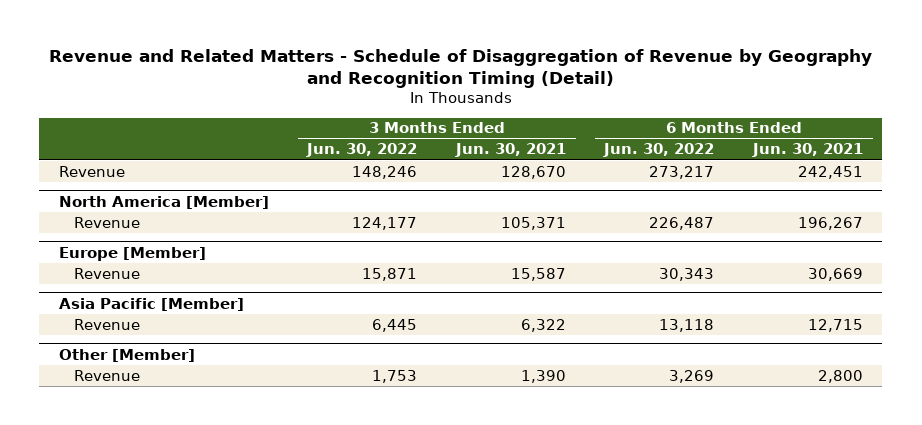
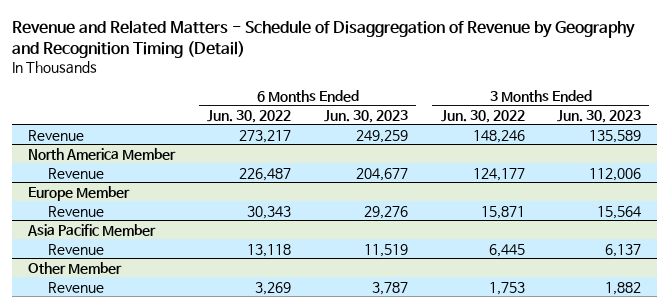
- | 3 Months Ended Jun. 30, 2022 | 3 Months Ended Jun. 30, 2021 | 6 Months Ended Jun. 30, 2022 | 6 Months Ended Jun. 30, 2021
+ | 6 Months Ended Jun. 30, 2022 | 6 Months Ended Jun. 30, 2023 | 3 Months Ended Jun. 30, 2022 | 3 Months Ended Jun. 30, 2023
- North America [Member]
+ North America Member
- Europe [Member]
+ Europe Member
- Asia Pacific [Member]
+ Asia Pacific Member
- Other [Member]
+ Other Member

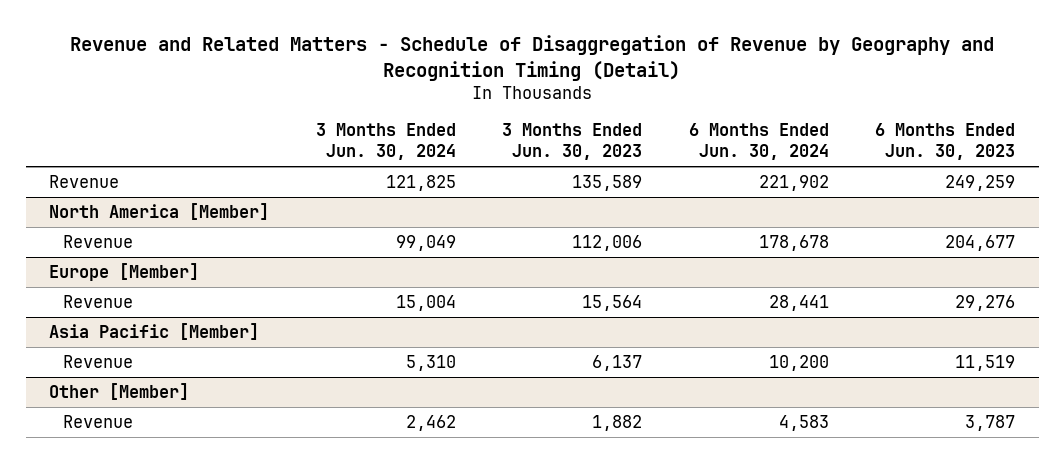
- | 6 Months Ended Jun. 30, 2022 | 6 Months Ended Jun. 30, 2023 | 3 Months Ended Jun. 30, 2022 | 3 Months Ended Jun. 30, 2023
+ | 3 Months Ended Jun. 30, 2024 | 3 Months Ended Jun. 30, 2023 | 6 Months Ended Jun. 30, 2024 | 6 Months Ended Jun. 30, 2023
- North America Member
+ North America [Member]
- Europe Member
+ Europe [Member]
- Asia Pacific Member
+ Asia Pacific [Member]
- Other Member
+ Other [Member]

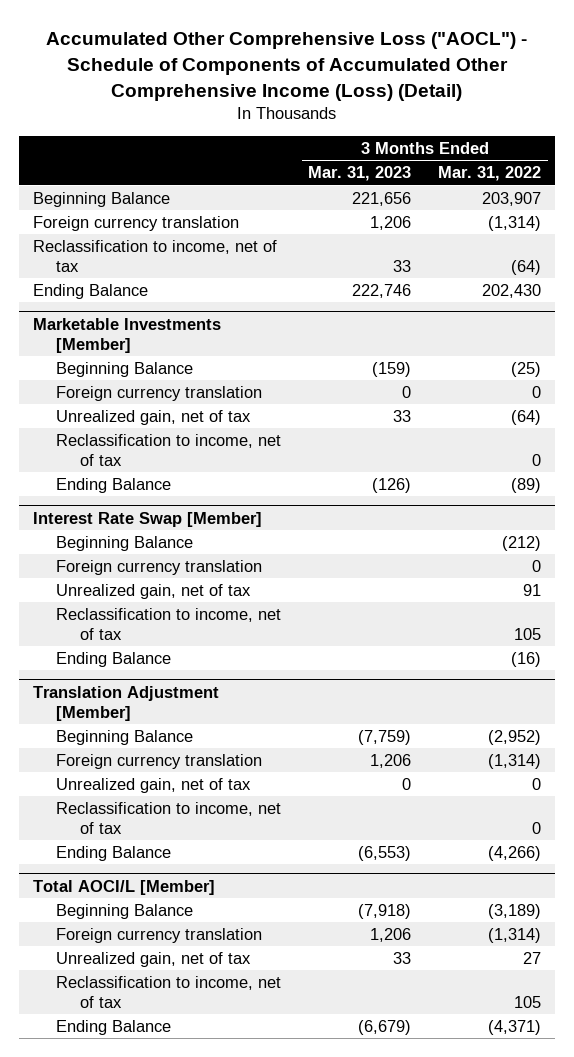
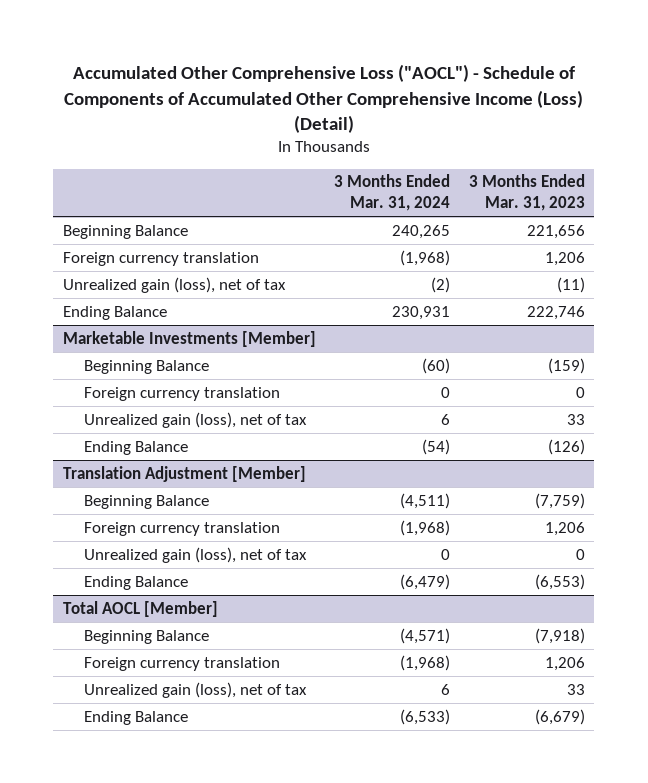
- | 3 Months Ended Mar. 31, 2023 | 3 Months Ended Mar. 31, 2022
+ | 3 Months Ended Mar. 31, 2024 | 3 Months Ended Mar. 31, 2023
- Reclassification to income, net of tax | 33 | (64)
+ Unrealized gain (loss), net of tax | (2) | (11)
@ Marketable Investments [Member]
- Unrealized gain, net of tax | 33 | (64)
- Reclassification to income, net of tax | | 0
+ Unrealized gain (loss), net of tax | 6 | 33
- Interest Rate Swap [Member]
- Beginning Balance | | (212)
- Foreign currency translation | | 0
- Unrealized gain, net of tax | | 91
- Reclassification to income, net of tax | | 105
- Ending Balance | | (16)
@ Translation Adjustment [Member]
- Unrealized gain, net of tax | 0 | 0
- Reclassification to income, net of tax | | 0
+ Unrealized gain (loss), net of tax | 0 | 0
- Total AOCI/L [Member]
+ Total AOCL [Member]
- Unrealized gain, net of tax | 33 | 27
- Reclassification to income, net of tax | | 105
+ Unrealized gain (loss), net of tax | 6 | 33

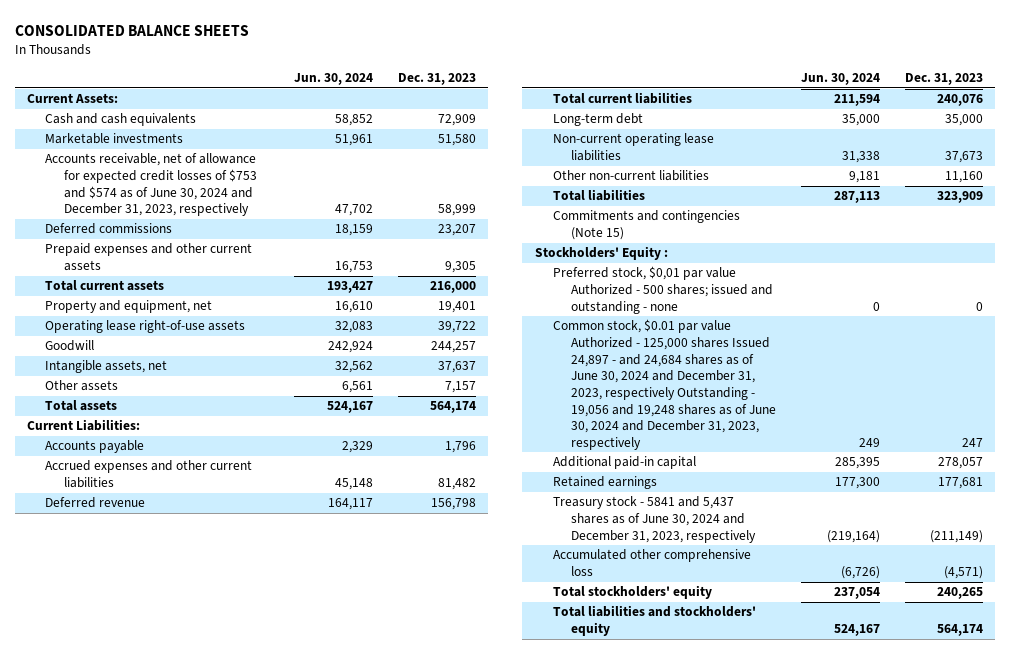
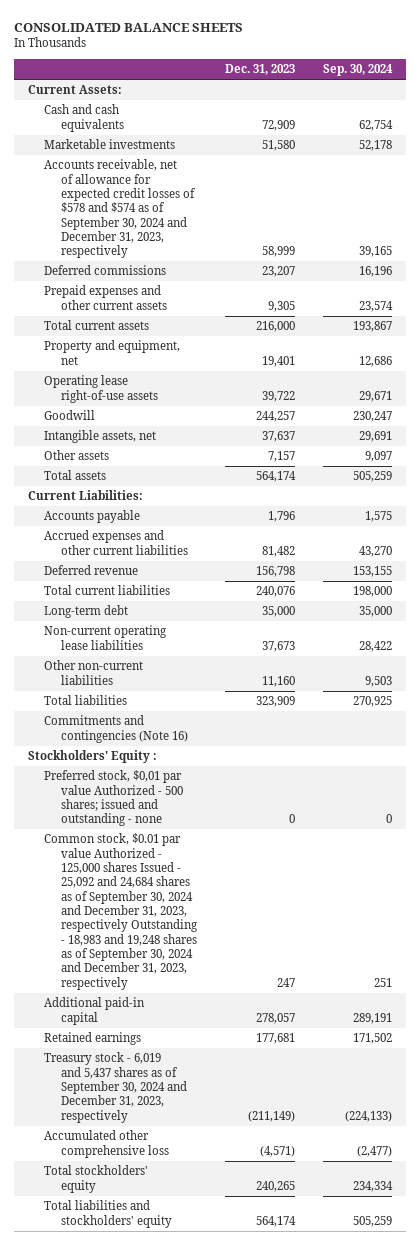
- | Jun. 30, 2024 | Dec. 31, 2023
+ | Dec. 31, 2023 | Sep. 30, 2024
- Accounts receivable, net of allowance for expected credit losses of $753 and $574 as of June 30, 2024 and December 31, 2023, respectively | 47,702 | 58,999
+ Accounts receivable, net of allowance for expected credit losses of $578 and $574 as of September 30, 2024 and December 31, 2023, respectively | 58,999 | 39,165
- Commitments and contingencies (Note 15)
+ Commitments and contingencies (Note 16)
- Common stock, $0.01 par value Authorized - 125,000 shares Issued 24,897 - and 24,684 shares as of June 30, 2024 and December 31, 2023, respectively Outstanding - 19,056 and 19,248 shares as of June 30, 2024 and December 31, 2023, respectively | 249 | 247
+ Common stock, $0.01 par value Authorized - 125,000 shares Issued - 25,092 and 24,684 shares as of September 30, 2024 and December 31, 2023, respectively Outstanding - 18,983 and 19,248 shares as of September 30, 2024 and December 31, 2023, respectively | 247 | 251
- Treasury stock - 5841 and 5,437 shares as of June 30, 2024 and December 31, 2023, respectively | (219,164) | (211,149)
+ Treasury stock - 6,019 and 5,437 shares as of September 30, 2024 and December 31, 2023, respectively | (211,149) | (224,133)

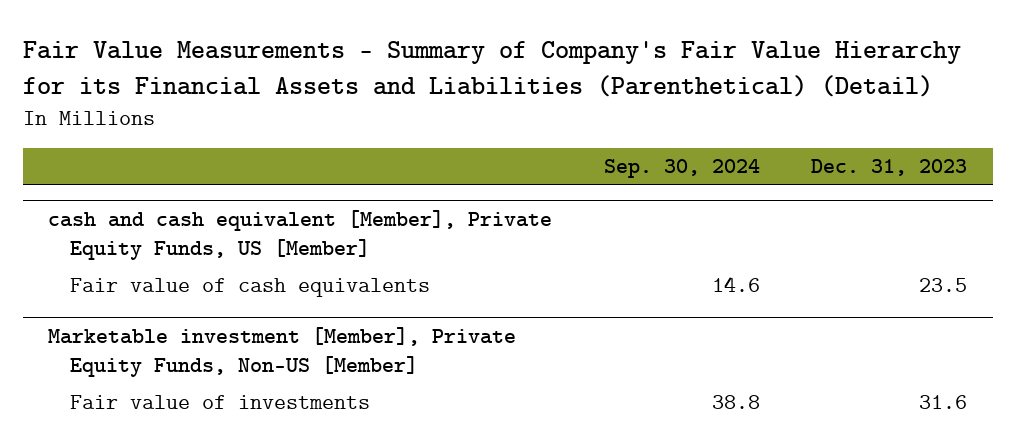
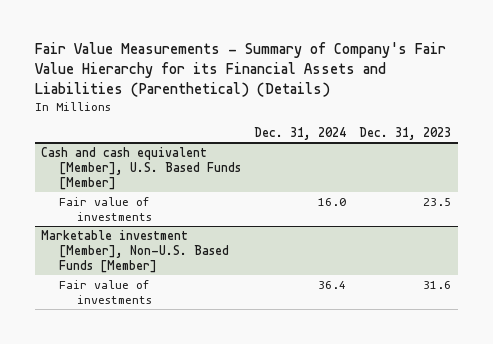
- Fair Value Measurements - Summary of Company's Fair Value Hierarchy for its Financial Assets and Liabilities (Parenthetical) (Detail)
+ Fair Value Measurements - Summary of Company's Fair Value Hierarchy for its Financial Assets and Liabilities (Parenthetical) (Details)
- | Sep. 30, 2024 | Dec. 31, 2023
+ | Dec. 31, 2024 | Dec. 31, 2023
- cash and cash equivalent [Member], Private Equity Funds, US [Member]
- Fair value of cash equivalents | 14.6 | 23.5
- Marketable investment [Member], Private Equity Funds, Non-US [Member]
+ Cash and cash equivalent [Member], U.S. Based Funds [Member]
+ Fair value of investments | 16.0 | 23.5
+ Marketable investment [Member], Non-U.S. Based Funds [Member]

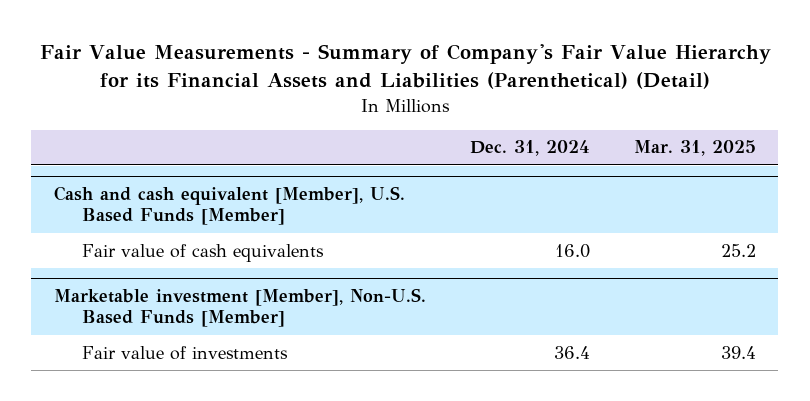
- Fair Value Measurements - Summary of Company's Fair Value Hierarchy for its Financial Assets and Liabilities (Parenthetical) (Details)
+ Fair Value Measurements - Summary of Company's Fair Value Hierarchy for its Financial Assets and Liabilities (Parenthetical) (Detail)
- | Dec. 31, 2024 | Dec. 31, 2023
+ | Dec. 31, 2024 | Mar. 31, 2025
@ Cash and cash equivalent [Member], U.S. Based Funds [Member]
- Fair value of investments | 16.0 | 23.5
+ Fair value of cash equivalents | 16.0 | 25.2

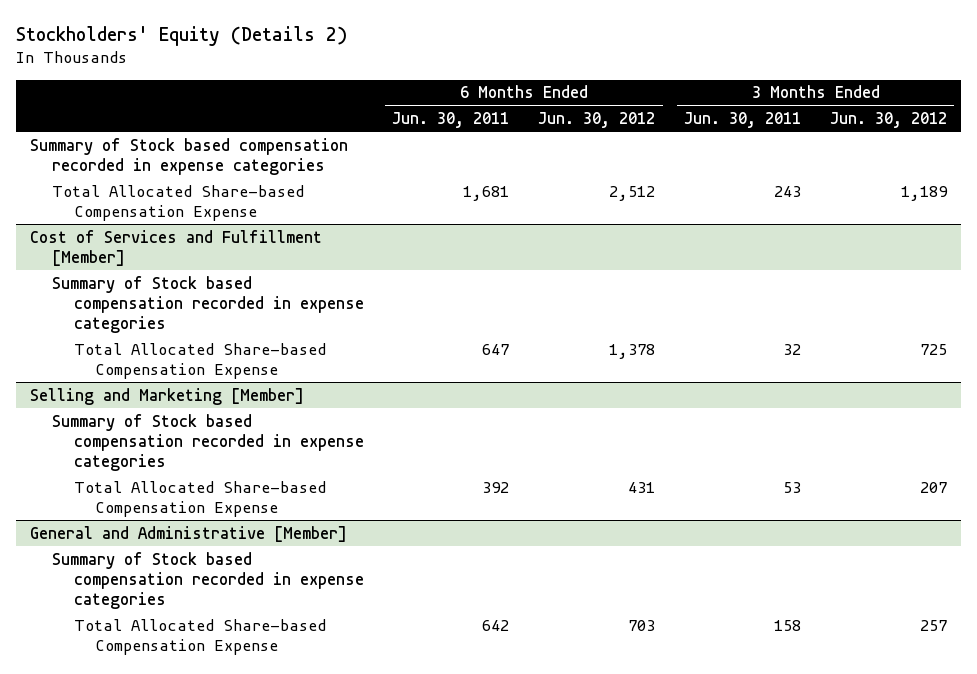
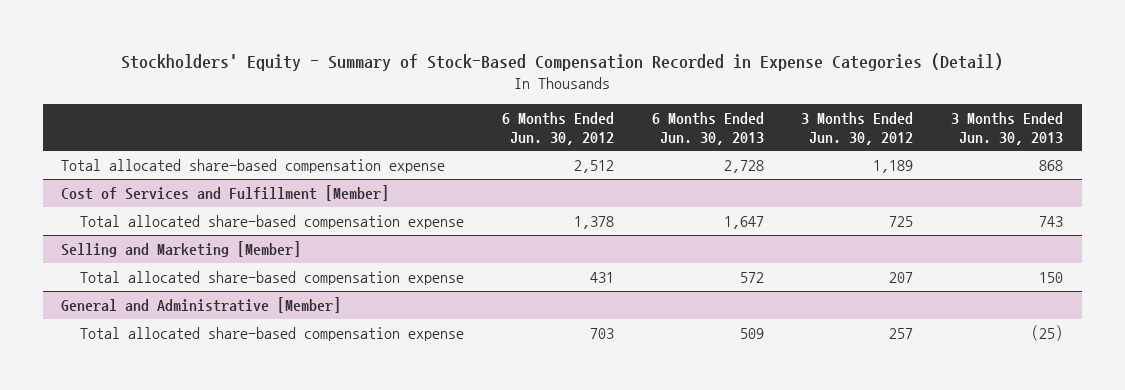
- Stockholders' Equity (Details 2)
+ Stockholders' Equity - Summary of Stock-Based Compensation Recorded in Expense Categories (Detail)
- | 6 Months Ended Jun. 30, 2011 | 6 Months Ended Jun. 30, 2012 | 3 Months Ended Jun. 30, 2011 | 3 Months Ended Jun. 30, 2012
+ | 6 Months Ended Jun. 30, 2012 | 6 Months Ended Jun. 30, 2013 | 3 Months Ended Jun. 30, 2012 | 3 Months Ended Jun. 30, 2013
- Summary of Stock based compensation recorded in expense categories
- Total Allocated Share-based Compensation Expense | 1,681 | 2,512 | 243 | 1,189
+ Total allocated share-based compensation expense | 2,512 | 2,728 | 1,189 | 868
@ Cost of Services and Fulfillment [Member]
- Summary of Stock based compensation recorded in expense categories
- Total Allocated Share-based Compensation Expense | 647 | 1,378 | 32 | 725
+ Total allocated share-based compensation expense | 1,378 | 1,647 | 725 | 743
@ Selling and Marketing [Member]
- Summary of Stock based compensation recorded in expense categories
- Total Allocated Share-based Compensation Expense | 392 | 431 | 53 | 207
+ Total allocated share-based compensation expense | 431 | 572 | 207 | 150
@ General and Administrative [Member]
- Summary of Stock based compensation recorded in expense categories
- Total Allocated Share-based Compensation Expense | 642 | 703 | 158 | 257
+ Total allocated share-based compensation expense | 703 | 509 | 257 | (25)

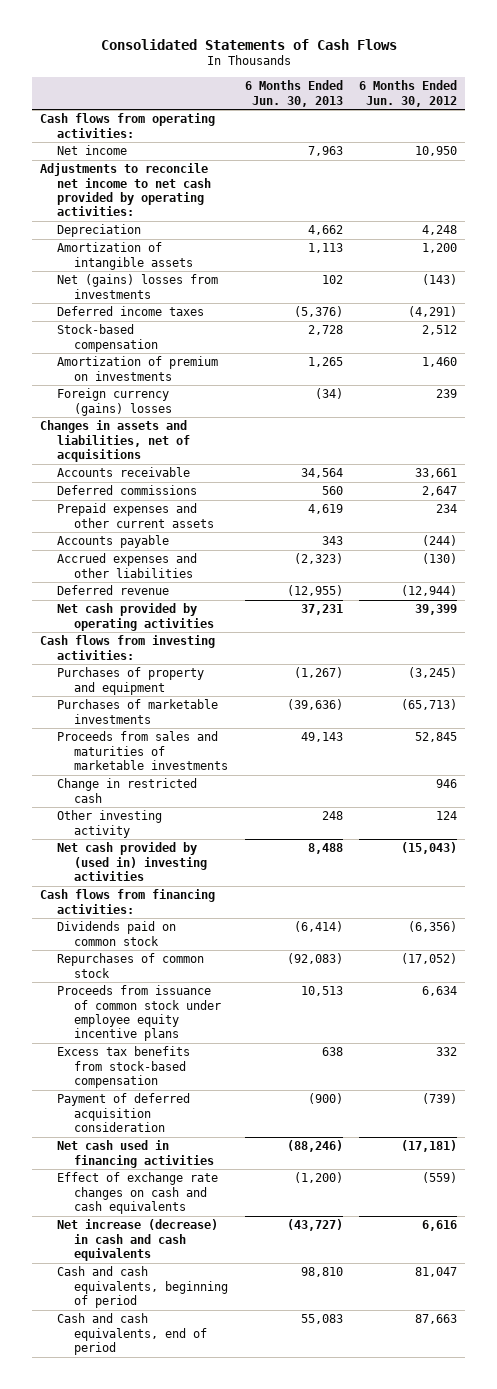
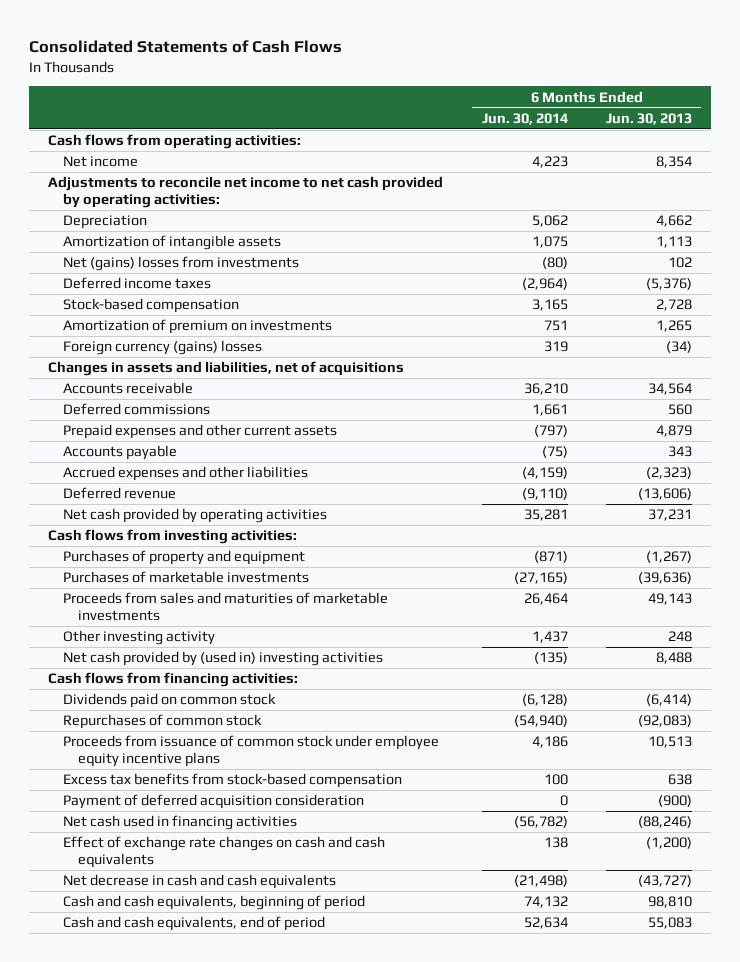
- | 6 Months Ended Jun. 30, 2013 | 6 Months Ended Jun. 30, 2012
+ | 6 Months Ended Jun. 30, 2014 | 6 Months Ended Jun. 30, 2013
- Net income | 7,963 | 10,950
+ Net income | 4,223 | 8,354
- Prepaid expenses and other current assets | 4,619 | 234
+ Prepaid expenses and other current assets | (797) | 4,879
- Deferred revenue | (12,955) | (12,944)
+ Deferred revenue | (9,110) | (13,606)
- Change in restricted cash | | 946
- Net increase (decrease) in cash and cash equivalents | (43,727) | 6,616
+ Net decrease in cash and cash equivalents | (21,498) | (43,727)

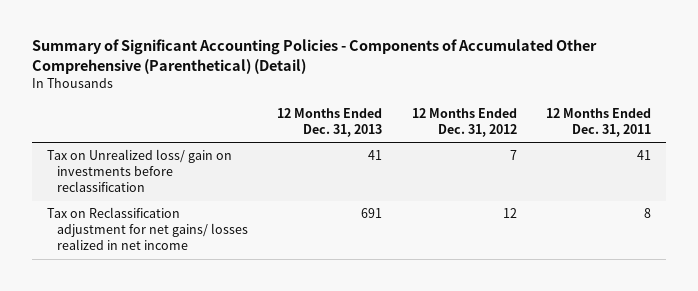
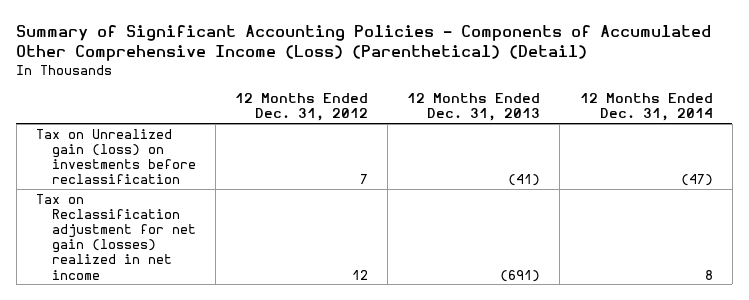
- Summary of Significant Accounting Policies - Components of Accumulated Other Comprehensive (Parenthetical) (Detail)
+ Summary of Significant Accounting Policies - Components of Accumulated Other Comprehensive Income (Loss) (Parenthetical) (Detail)
- | 12 Months Ended Dec. 31, 2013 | 12 Months Ended Dec. 31, 2012 | 12 Months Ended Dec. 31, 2011
+ | 12 Months Ended Dec. 31, 2012 | 12 Months Ended Dec. 31, 2013 | 12 Months Ended Dec. 31, 2014
- Tax on Unrealized loss/ gain on investments before reclassification | 41 | 7 | 41
- Tax on Reclassification adjustment for net gains/ losses realized in net income | 691 | 12 | 8
+ Tax on Unrealized gain (loss) on investments before reclassification | 7 | (41) | (47)
+ Tax on Reclassification adjustment for net gain (losses) realized in net income | 12 | (691) | 8

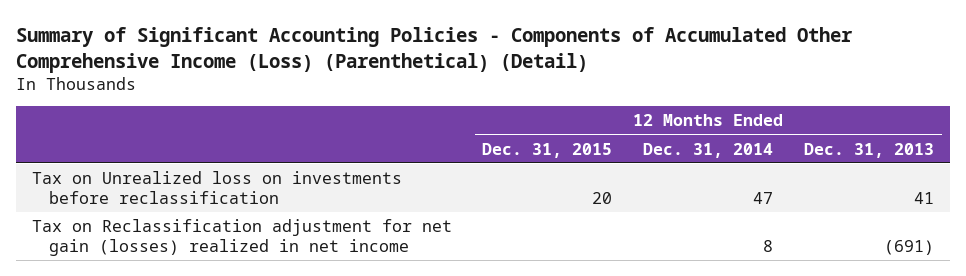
- | 12 Months Ended Dec. 31, 2012 | 12 Months Ended Dec. 31, 2013 | 12 Months Ended Dec. 31, 2014
+ | 12 Months Ended Dec. 31, 2015 | 12 Months Ended Dec. 31, 2014 | 12 Months Ended Dec. 31, 2013
- Tax on Unrealized gain (loss) on investments before reclassification | 7 | (41) | (47)
+ Tax on Unrealized loss on investments before reclassification | 20 | 47 | 41

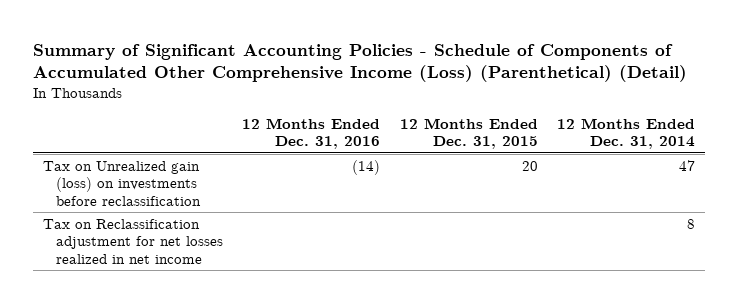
- Summary of Significant Accounting Policies - Components of Accumulated Other Comprehensive Income (Loss) (Parenthetical) (Detail)
+ Summary of Significant Accounting Policies - Schedule of Components of Accumulated Other Comprehensive Income (Loss) (Parenthetical) (Detail)
- | 12 Months Ended Dec. 31, 2015 | 12 Months Ended Dec. 31, 2014 | 12 Months Ended Dec. 31, 2013
+ | 12 Months Ended Dec. 31, 2016 | 12 Months Ended Dec. 31, 2015 | 12 Months Ended Dec. 31, 2014
- Tax on Unrealized loss on investments before reclassification | 20 | 47 | 41
- Tax on Reclassification adjustment for net gain (losses) realized in net income | | 8 | (691)
+ Tax on Unrealized gain (loss) on investments before reclassification | (14) | 20 | 47
+ Tax on Reclassification adjustment for net losses realized in net income | | | 8

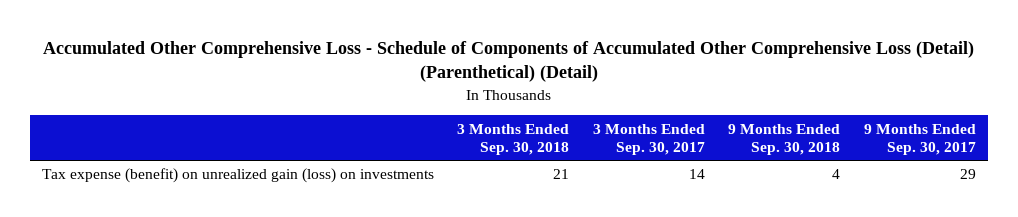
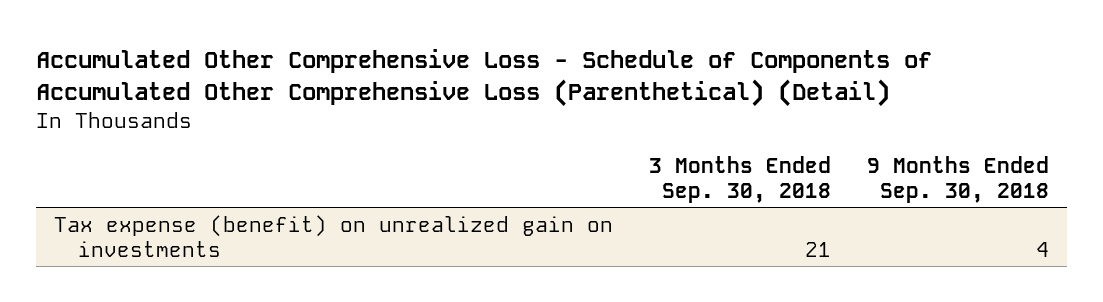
- Accumulated Other Comprehensive Loss - Schedule of Components of Accumulated Other Comprehensive Loss (Detail) (Parenthetical) (Detail)
+ Accumulated Other Comprehensive Loss - Schedule of Components of Accumulated Other Comprehensive Loss (Parenthetical) (Detail)
- | 3 Months Ended Sep. 30, 2018 | 3 Months Ended Sep. 30, 2017 | 9 Months Ended Sep. 30, 2018 | 9 Months Ended Sep. 30, 2017
+ | 3 Months Ended Sep. 30, 2018 | 9 Months Ended Sep. 30, 2018
- Tax expense (benefit) on unrealized gain (loss) on investments | 21 | 14 | 4 | 29
+ Tax expense (benefit) on unrealized gain on investments | 21 | 4

